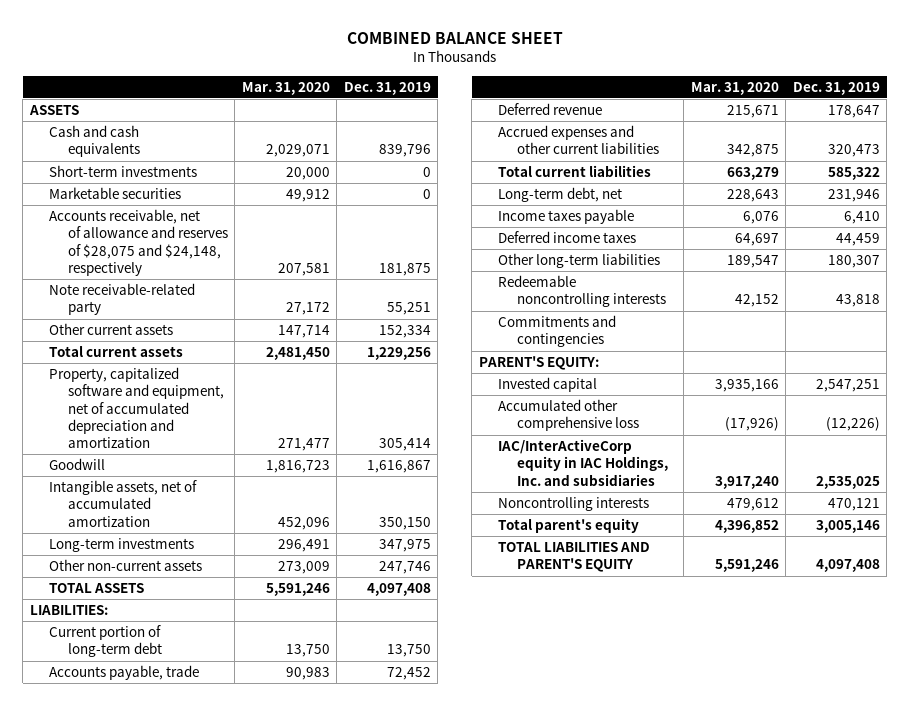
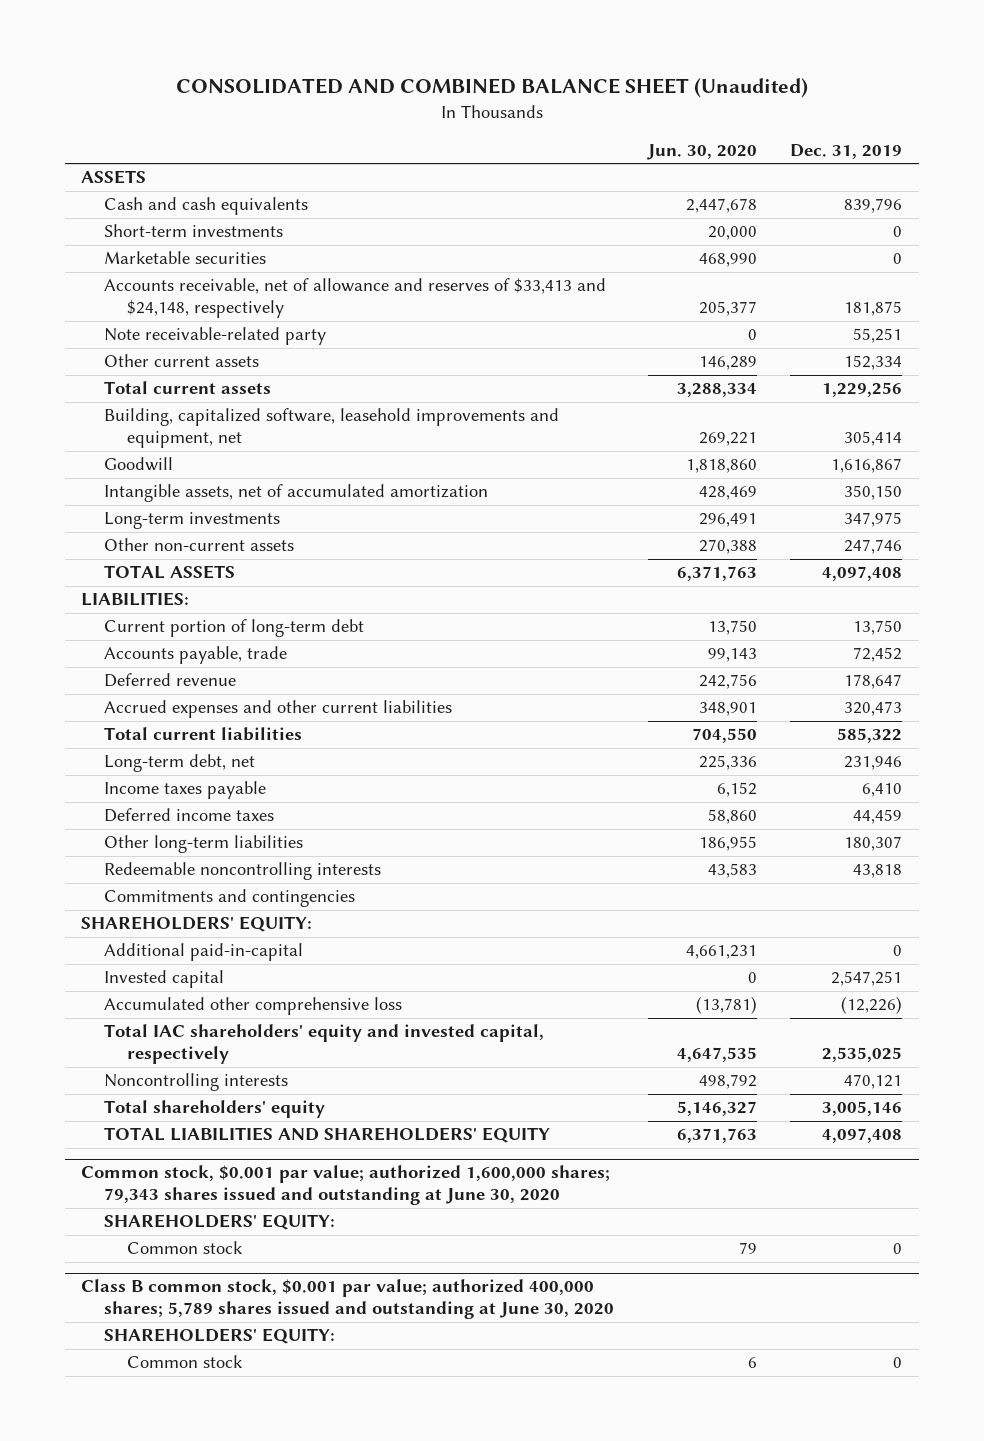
- COMBINED BALANCE SHEET
+ CONSOLIDATED AND COMBINED BALANCE SHEET (Unaudited)
- | Mar. 31, 2020 | Dec. 31, 2019
+ | Jun. 30, 2020 | Dec. 31, 2019
- Accounts receivable, net of allowance and reserves of $28,075 and $24,148, respectively | 207,581 | 181,875
+ Accounts receivable, net of allowance and reserves of $33,413 and $24,148, respectively | 205,377 | 181,875
- Property, capitalized software and equipment, net of accumulated depreciation and amortization | 271,477 | 305,414
+ Building, capitalized software, leasehold improvements and equipment, net | 269,221 | 305,414
- PARENT'S EQUITY:
+ SHAREHOLDERS' EQUITY:
+ Additional paid-in-capital | 4,661,231 | 0
- IAC/InterActiveCorp equity in IAC Holdings, Inc. and subsidiaries | 3,917,240 | 2,535,025
+ Total IAC shareholders' equity and invested capital, respectively | 4,647,535 | 2,535,025
- Total parent's equity | 4,396,852 | 3,005,146
- TOTAL LIABILITIES AND PARENT'S EQUITY | 5,591,246 | 4,097,408
+ Total shareholders' equity | 5,146,327 | 3,005,146
+ TOTAL LIABILITIES AND SHAREHOLDERS' EQUITY | 6,371,763 | 4,097,408
+ Common stock, $0.001 par value; authorized 1,600,000 shares; 79,343 shares issued and outstanding at June 30, 2020
+ SHAREHOLDERS' EQUITY:
+ Common stock | 79 | 0
+ Class B common stock, $0.001 par value; authorized 400,000 shares; 5,789 shares issued and outstanding at June 30, 2020
+ SHAREHOLDERS' EQUITY:
+ Common stock | 6 | 0

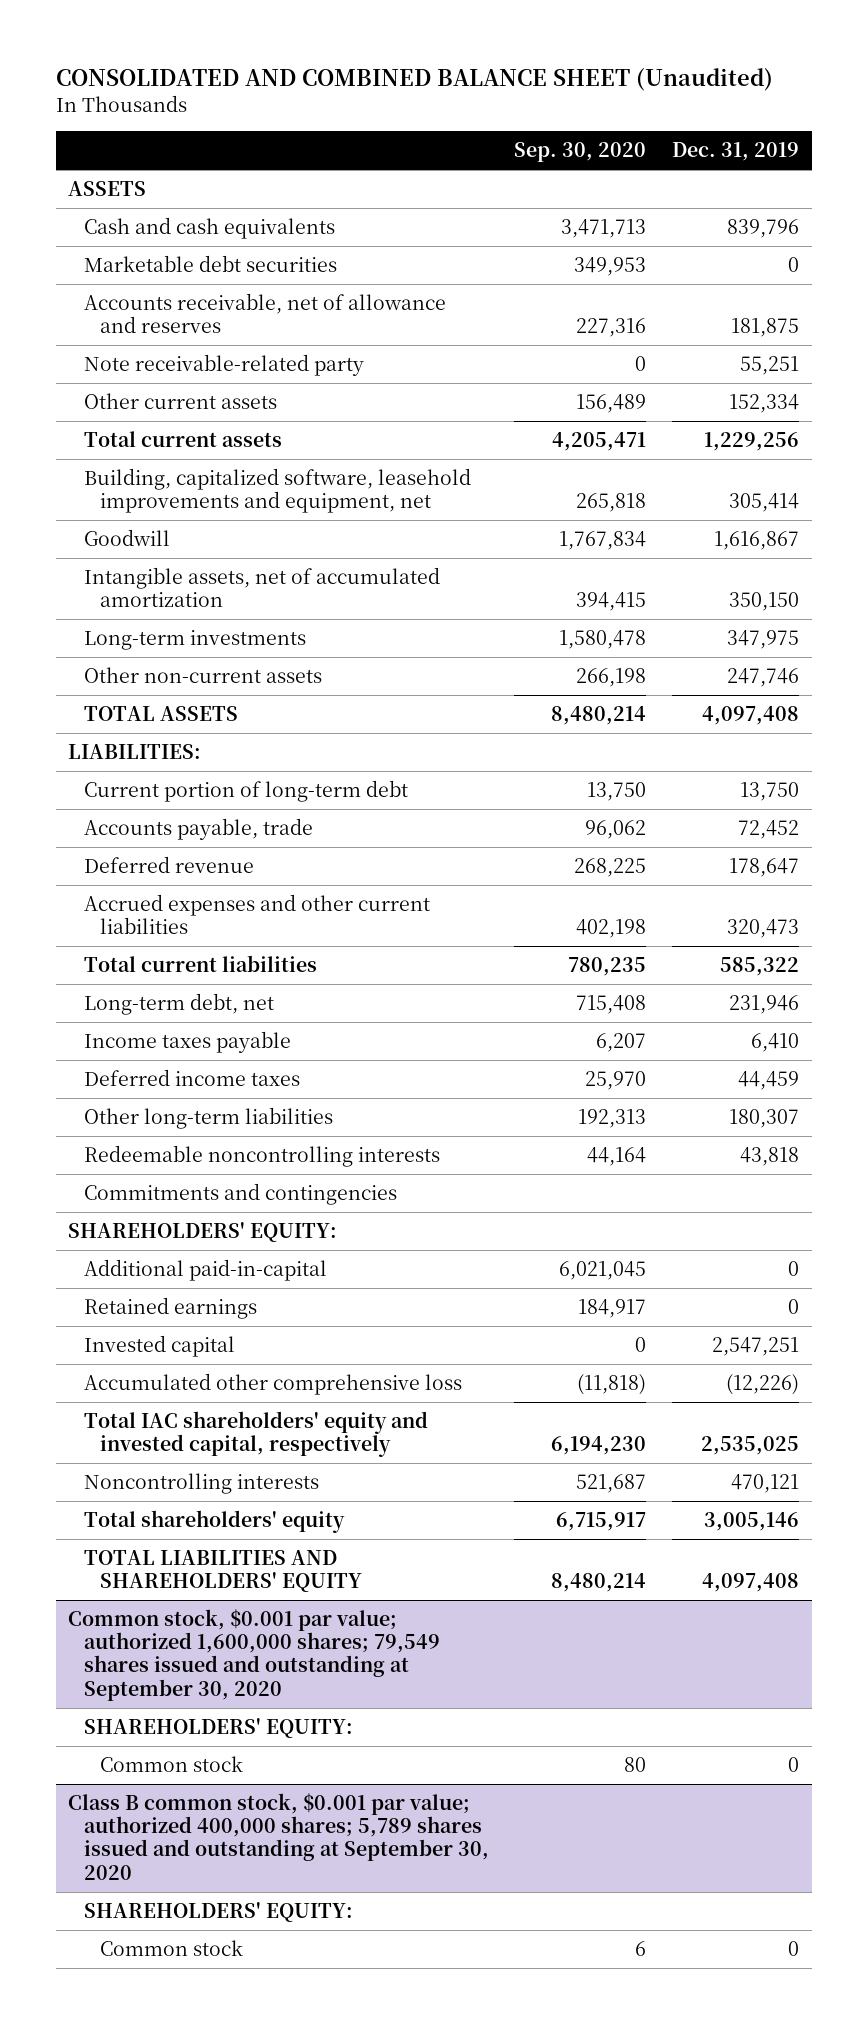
- | Jun. 30, 2020 | Dec. 31, 2019
+ | Sep. 30, 2020 | Dec. 31, 2019
- Short-term investments | 20,000 | 0
- Marketable securities | 468,990 | 0
- Accounts receivable, net of allowance and reserves of $33,413 and $24,148, respectively | 205,377 | 181,875
+ Marketable debt securities | 349,953 | 0
+ Accounts receivable, net of allowance and reserves | 227,316 | 181,875
+ Retained earnings | 184,917 | 0
- Common stock, $0.001 par value; authorized 1,600,000 shares; 79,343 shares issued and outstanding at June 30, 2020
+ Common stock, $0.001 par value; authorized 1,600,000 shares; 79,549 shares issued and outstanding at September 30, 2020
- Class B common stock, $0.001 par value; authorized 400,000 shares; 5,789 shares issued and outstanding at June 30, 2020
+ Class B common stock, $0.001 par value; authorized 400,000 shares; 5,789 shares issued and outstanding at September 30, 2020

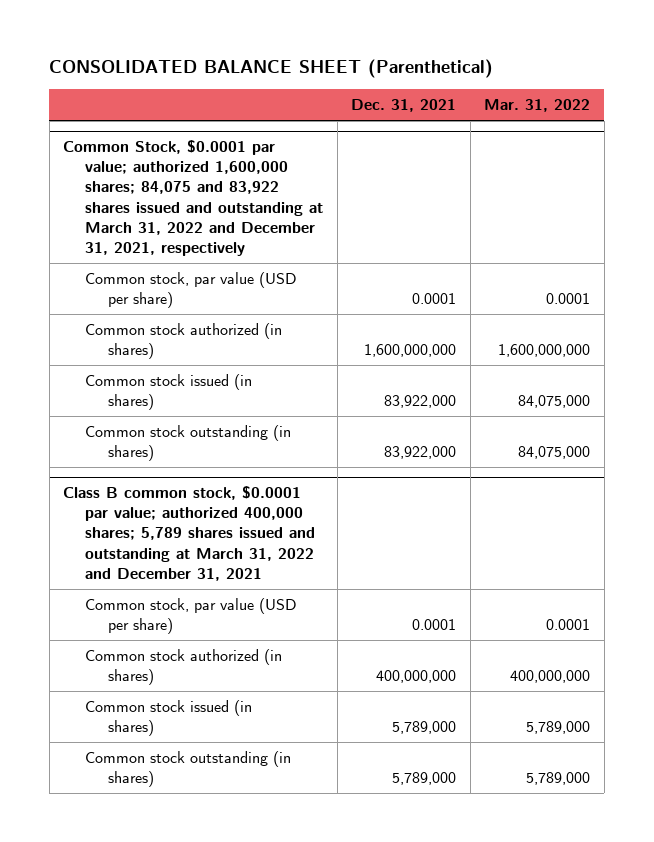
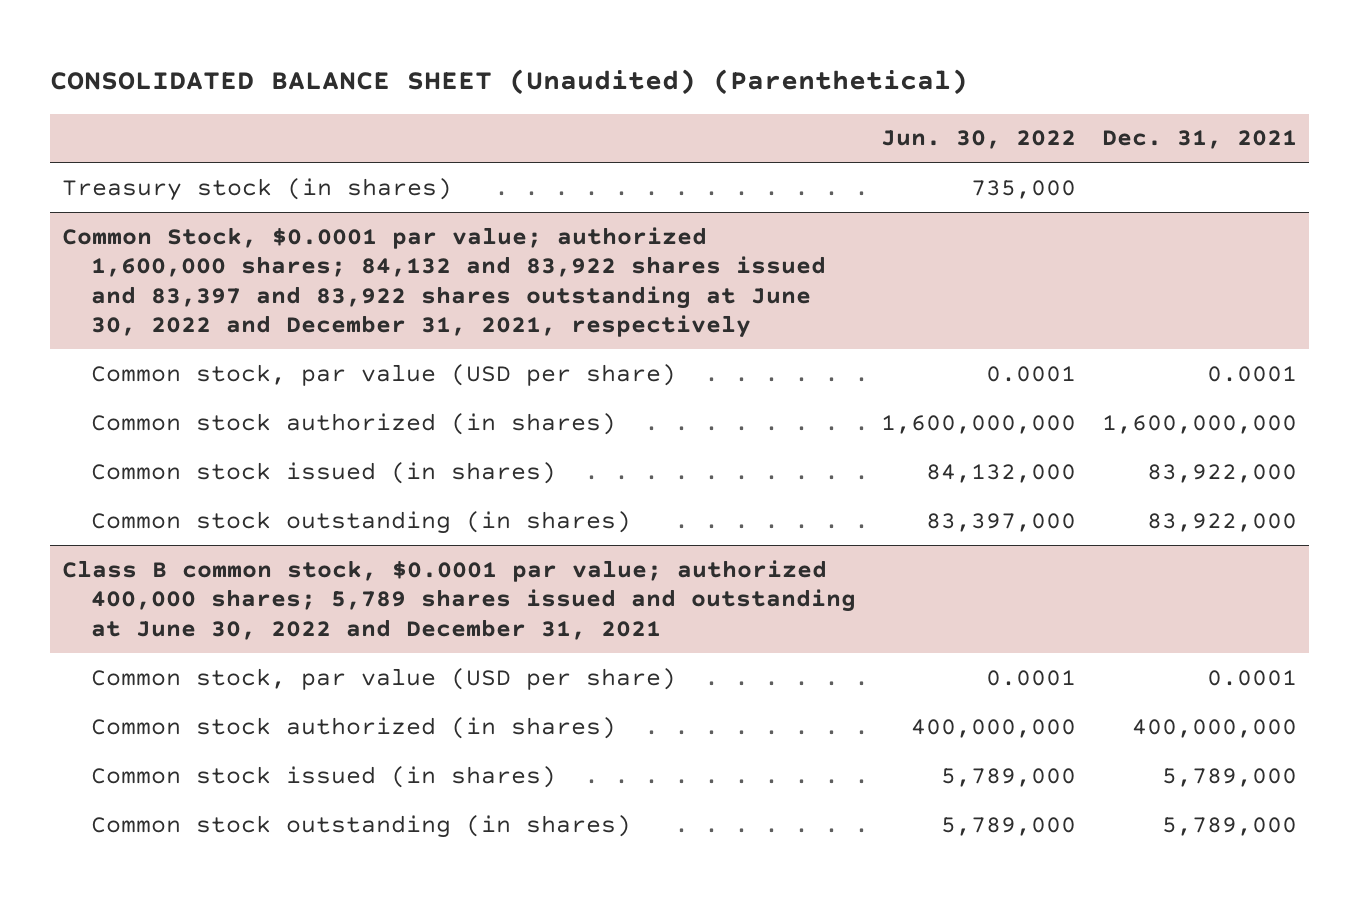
- CONSOLIDATED BALANCE SHEET (Parenthetical)
+ CONSOLIDATED BALANCE SHEET (Unaudited) (Parenthetical)
- | Dec. 31, 2021 | Mar. 31, 2022
+ | Jun. 30, 2022 | Dec. 31, 2021
- Common Stock, $0.0001 par value; authorized 1,600,000 shares; 84,075 and 83,922 shares issued and outstanding at March 31, 2022 and December 31, 2021, respectively
+ Treasury stock (in shares) | 735,000 |
+ Common Stock, $0.0001 par value; authorized 1,600,000 shares; 84,132 and 83,922 shares issued and 83,397 and 83,922 shares outstanding at June 30, 2022 and December 31, 2021, respectively
- Class B common stock, $0.0001 par value; authorized 400,000 shares; 5,789 shares issued and outstanding at March 31, 2022 and December 31, 2021
+ Class B common stock, $0.0001 par value; authorized 400,000 shares; 5,789 shares issued and outstanding at June 30, 2022 and December 31, 2021

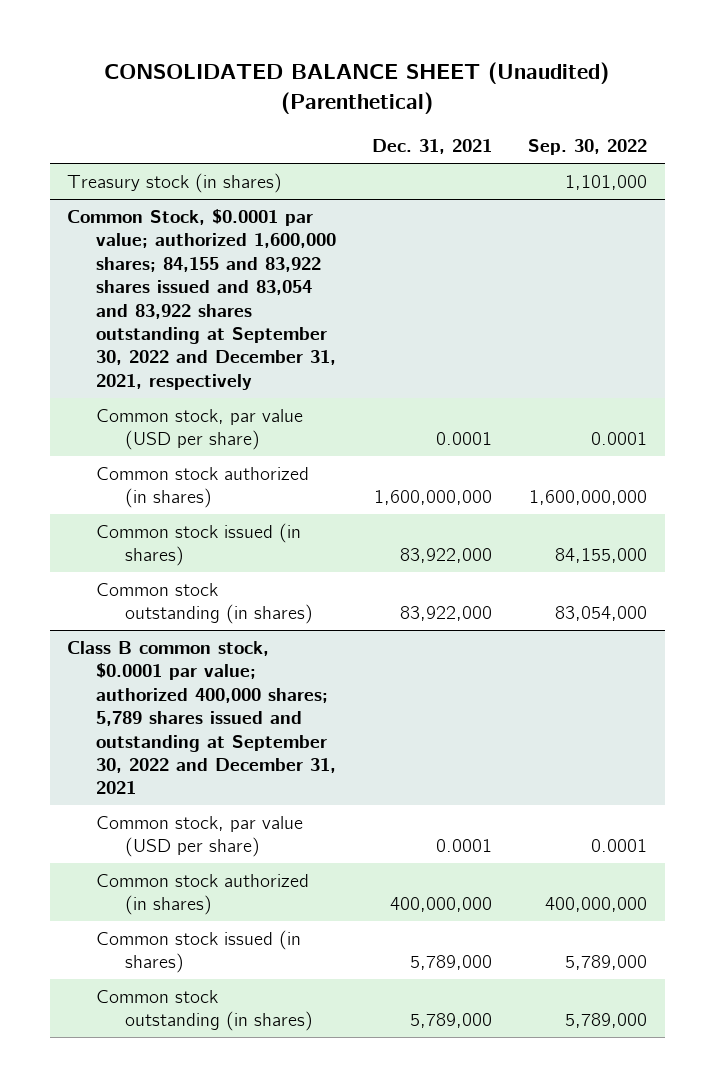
- | Jun. 30, 2022 | Dec. 31, 2021
+ | Dec. 31, 2021 | Sep. 30, 2022
- Common Stock, $0.0001 par value; authorized 1,600,000 shares; 84,132 and 83,922 shares issued and 83,397 and 83,922 shares outstanding at June 30, 2022 and December 31, 2021, respectively
+ Common Stock, $0.0001 par value; authorized 1,600,000 shares; 84,155 and 83,922 shares issued and 83,054 and 83,922 shares outstanding at September 30, 2022 and December 31, 2021, respectively
- Class B common stock, $0.0001 par value; authorized 400,000 shares; 5,789 shares issued and outstanding at June 30, 2022 and December 31, 2021
+ Class B common stock, $0.0001 par value; authorized 400,000 shares; 5,789 shares issued and outstanding at September 30, 2022 and December 31, 2021

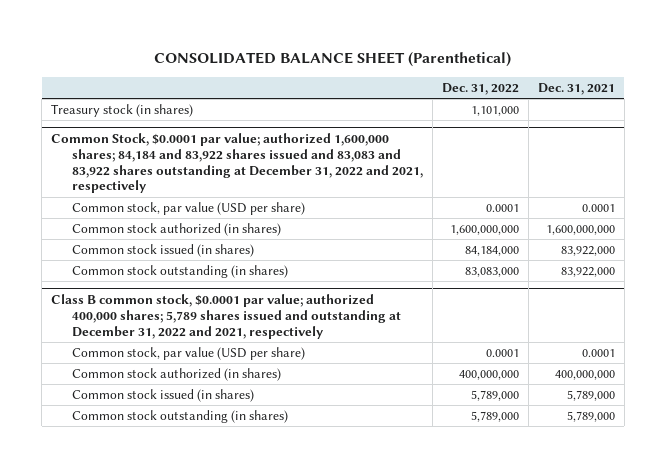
- CONSOLIDATED BALANCE SHEET (Unaudited) (Parenthetical)
+ CONSOLIDATED BALANCE SHEET (Parenthetical)
- | Dec. 31, 2021 | Sep. 30, 2022
+ | Dec. 31, 2022 | Dec. 31, 2021
- Common Stock, $0.0001 par value; authorized 1,600,000 shares; 84,155 and 83,922 shares issued and 83,054 and 83,922 shares outstanding at September 30, 2022 and December 31, 2021, respectively
+ Common Stock, $0.0001 par value; authorized 1,600,000 shares; 84,184 and 83,922 shares issued and 83,083 and 83,922 shares outstanding at December 31, 2022 and 2021, respectively
- Class B common stock, $0.0001 par value; authorized 400,000 shares; 5,789 shares issued and outstanding at September 30, 2022 and December 31, 2021
+ Class B common stock, $0.0001 par value; authorized 400,000 shares; 5,789 shares issued and outstanding at December 31, 2022 and 2021, respectively

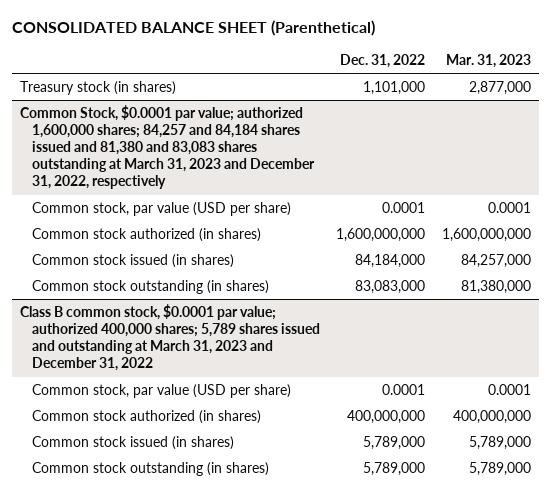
- | Dec. 31, 2022 | Dec. 31, 2021
+ | Dec. 31, 2022 | Mar. 31, 2023
- Common Stock, $0.0001 par value; authorized 1,600,000 shares; 84,184 and 83,922 shares issued and 83,083 and 83,922 shares outstanding at December 31, 2022 and 2021, respectively
+ Common Stock, $0.0001 par value; authorized 1,600,000 shares; 84,257 and 84,184 shares issued and 81,380 and 83,083 shares outstanding at March 31, 2023 and December 31, 2022, respectively
- Class B common stock, $0.0001 par value; authorized 400,000 shares; 5,789 shares issued and outstanding at December 31, 2022 and 2021, respectively
+ Class B common stock, $0.0001 par value; authorized 400,000 shares; 5,789 shares issued and outstanding at March 31, 2023 and December 31, 2022

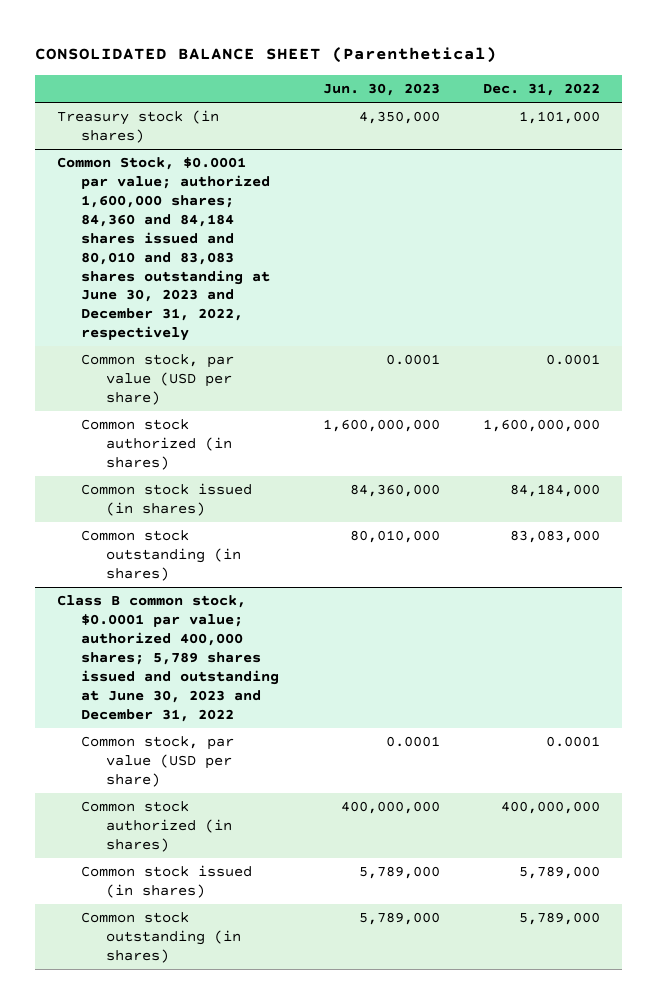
- | Dec. 31, 2022 | Mar. 31, 2023
+ | Jun. 30, 2023 | Dec. 31, 2022
- Common Stock, $0.0001 par value; authorized 1,600,000 shares; 84,257 and 84,184 shares issued and 81,380 and 83,083 shares outstanding at March 31, 2023 and December 31, 2022, respectively
+ Common Stock, $0.0001 par value; authorized 1,600,000 shares; 84,360 and 84,184 shares issued and 80,010 and 83,083 shares outstanding at June 30, 2023 and December 31, 2022, respectively
- Class B common stock, $0.0001 par value; authorized 400,000 shares; 5,789 shares issued and outstanding at March 31, 2023 and December 31, 2022
+ Class B common stock, $0.0001 par value; authorized 400,000 shares; 5,789 shares issued and outstanding at June 30, 2023 and December 31, 2022

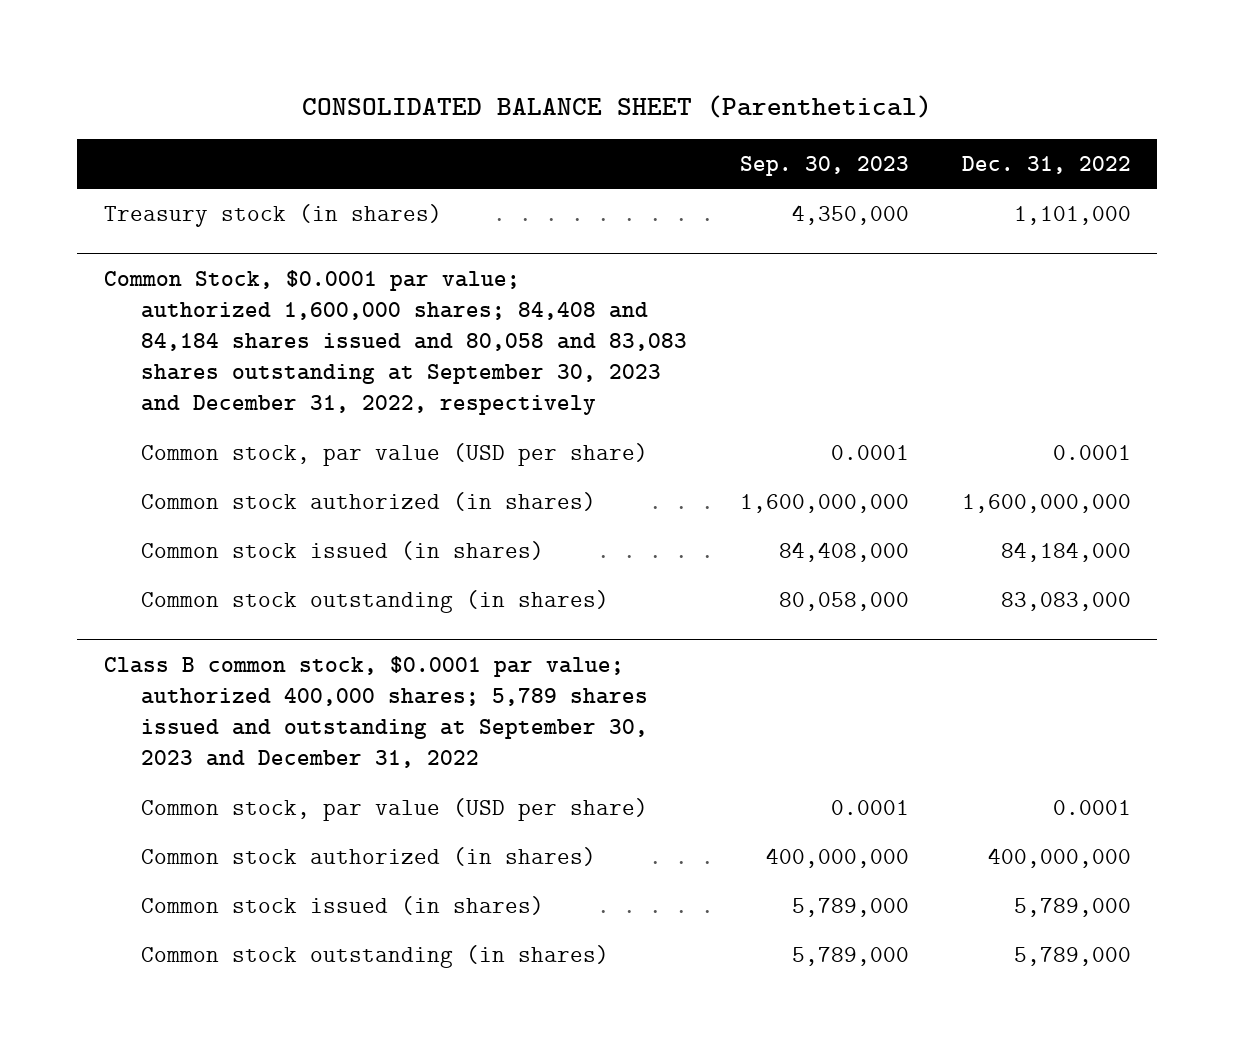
- | Jun. 30, 2023 | Dec. 31, 2022
+ | Sep. 30, 2023 | Dec. 31, 2022
- Common Stock, $0.0001 par value; authorized 1,600,000 shares; 84,360 and 84,184 shares issued and 80,010 and 83,083 shares outstanding at June 30, 2023 and December 31, 2022, respectively
+ Common Stock, $0.0001 par value; authorized 1,600,000 shares; 84,408 and 84,184 shares issued and 80,058 and 83,083 shares outstanding at September 30, 2023 and December 31, 2022, respectively
- Class B common stock, $0.0001 par value; authorized 400,000 shares; 5,789 shares issued and outstanding at June 30, 2023 and December 31, 2022
+ Class B common stock, $0.0001 par value; authorized 400,000 shares; 5,789 shares issued and outstanding at September 30, 2023 and December 31, 2022

